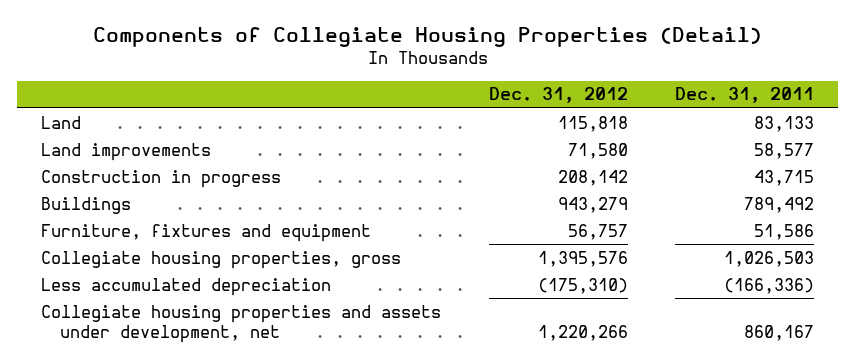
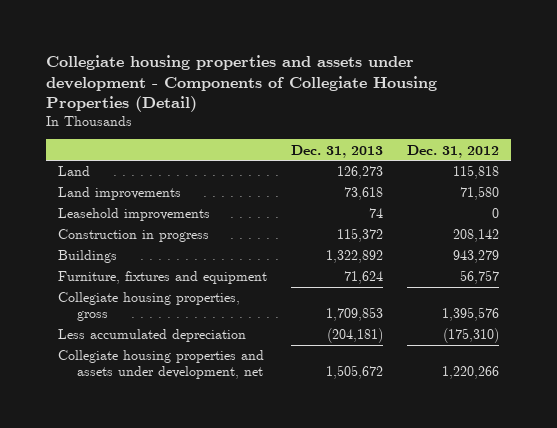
- Components of Collegiate Housing Properties (Detail)
+ Collegiate housing properties and assets under development - Components of Collegiate Housing Properties (Detail)
- | Dec. 31, 2012 | Dec. 31, 2011
+ | Dec. 31, 2013 | Dec. 31, 2012
+ Leasehold improvements | 74 | 0

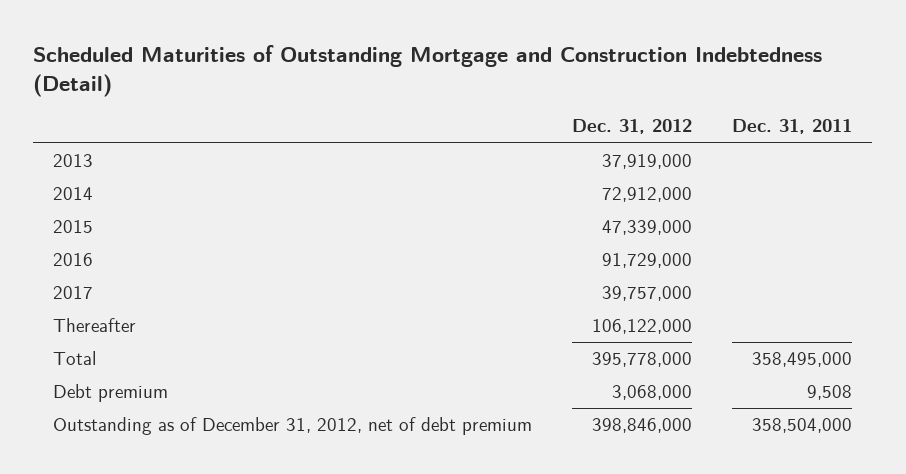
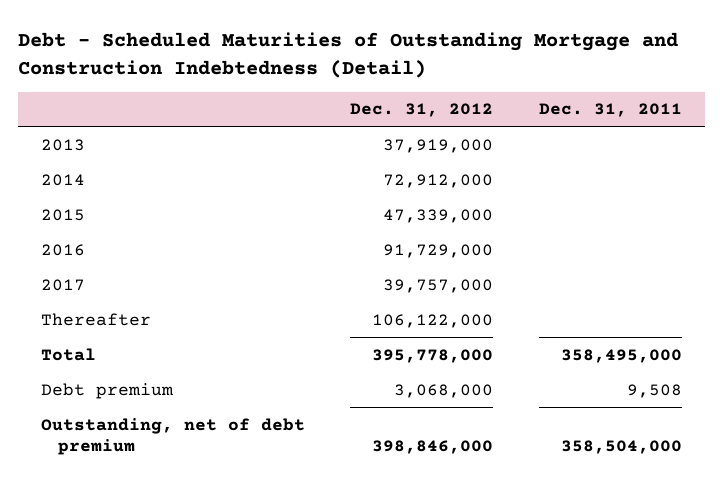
- Scheduled Maturities of Outstanding Mortgage and Construction Indebtedness (Detail)
+ Debt - Scheduled Maturities of Outstanding Mortgage and Construction Indebtedness (Detail)
- Outstanding as of December 31, 2012, net of debt premium | 398,846,000 | 358,504,000
+ Outstanding, net of debt premium | 398,846,000 | 358,504,000

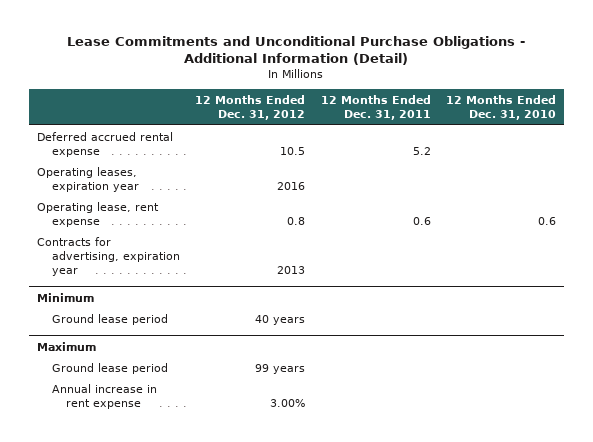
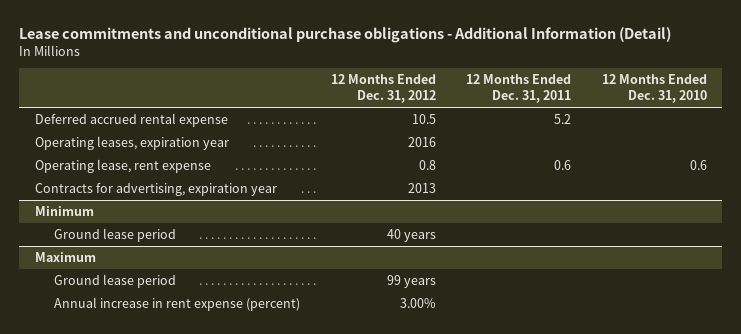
- Lease Commitments and Unconditional Purchase Obligations - Additional Information (Detail)
+ Lease commitments and unconditional purchase obligations - Additional Information (Detail)
@ Maximum
- Annual increase in rent expense | 3.00% | |
+ Annual increase in rent expense (percent) | 3.00% | |

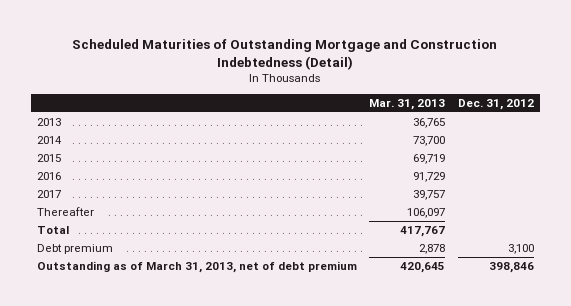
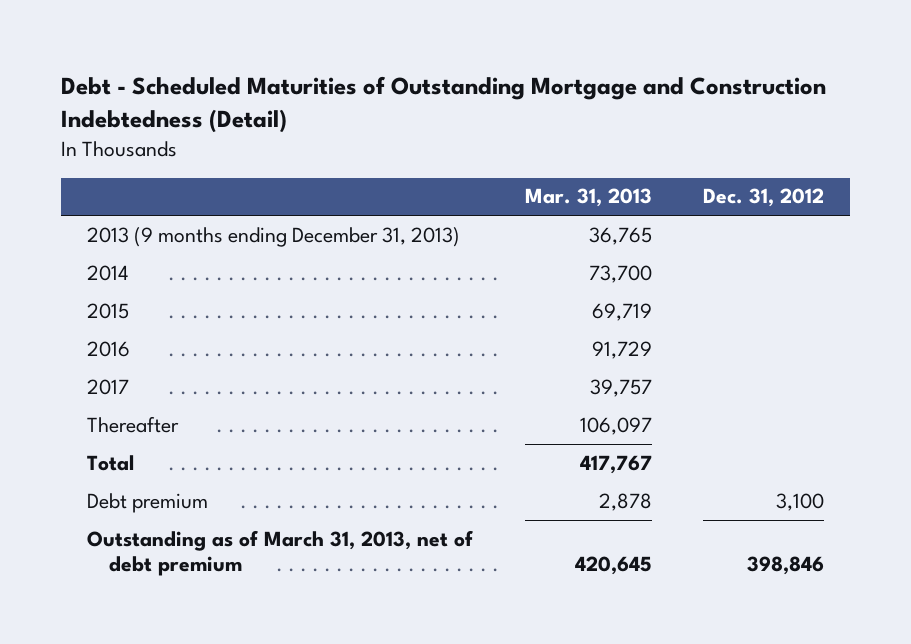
- Scheduled Maturities of Outstanding Mortgage and Construction Indebtedness (Detail)
+ Debt - Scheduled Maturities of Outstanding Mortgage and Construction Indebtedness (Detail)
- 2013 | 36,765 |
+ 2013 (9 months ending December 31, 2013) | 36,765 |

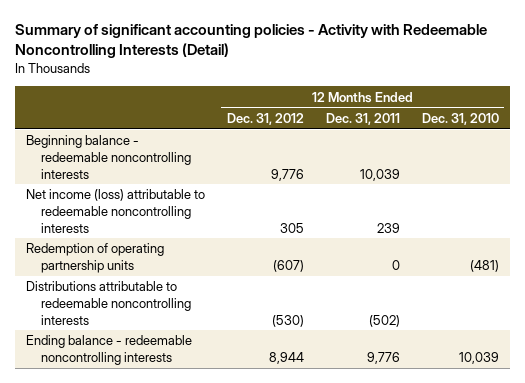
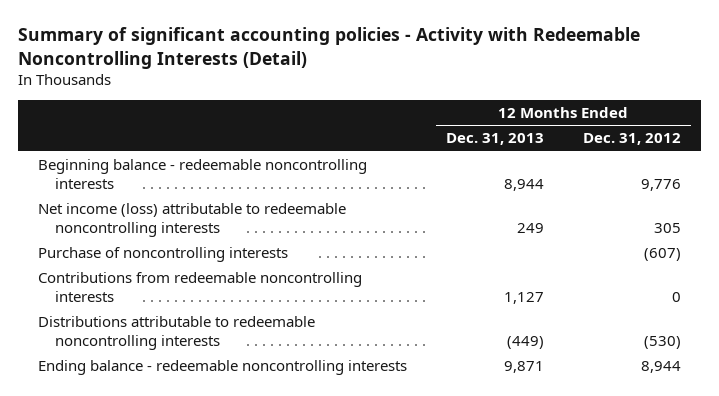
- | 12 Months Ended Dec. 31, 2012 | 12 Months Ended Dec. 31, 2011 | 12 Months Ended Dec. 31, 2010
+ | 12 Months Ended Dec. 31, 2013 | 12 Months Ended Dec. 31, 2012
- Redemption of operating partnership units | (607) | 0 | (481)
+ Purchase of noncontrolling interests | | (607)
+ Contributions from redeemable noncontrolling interests | 1,127 | 0

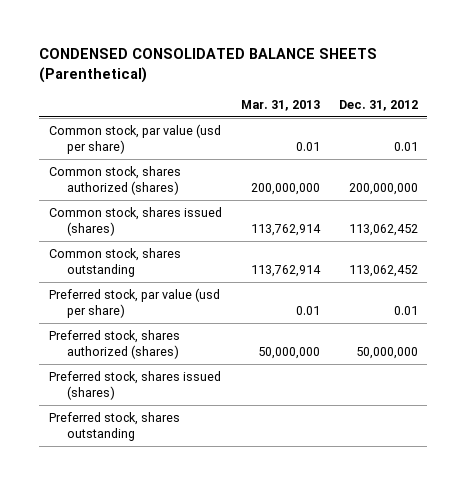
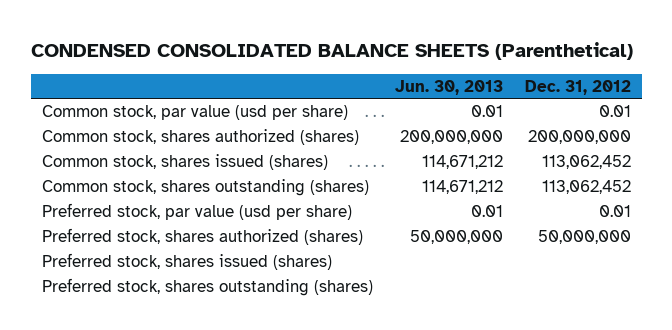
- | Mar. 31, 2013 | Dec. 31, 2012
+ | Jun. 30, 2013 | Dec. 31, 2012
- Common stock, shares outstanding | 113,762,914 | 113,062,452
+ Common stock, shares outstanding (shares) | 114,671,212 | 113,062,452
- Preferred stock, shares outstanding
+ Preferred stock, shares outstanding (shares)

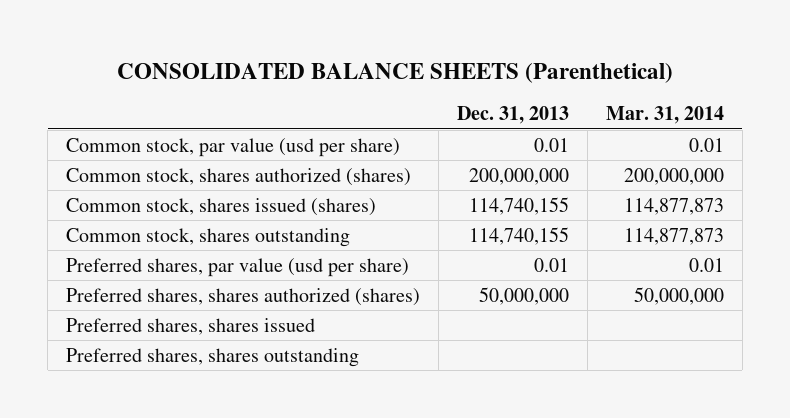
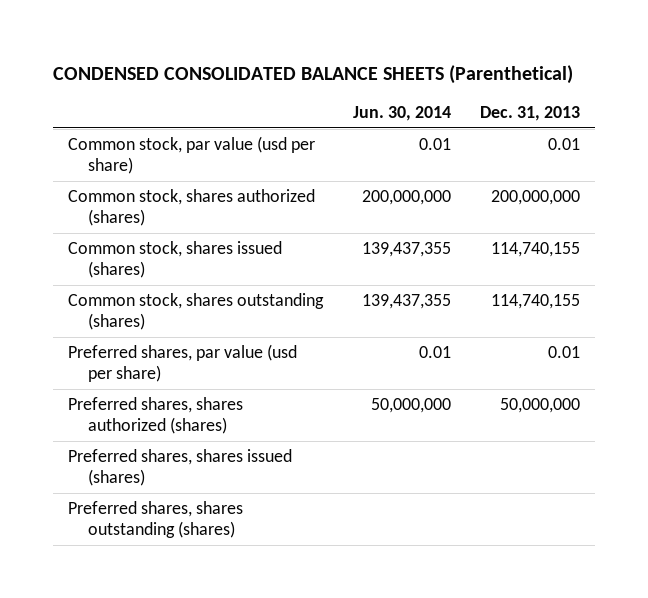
- CONSOLIDATED BALANCE SHEETS (Parenthetical)
+ CONDENSED CONSOLIDATED BALANCE SHEETS (Parenthetical)
- | Dec. 31, 2013 | Mar. 31, 2014
+ | Jun. 30, 2014 | Dec. 31, 2013
- Common stock, shares outstanding | 114,740,155 | 114,877,873
+ Common stock, shares outstanding (shares) | 139,437,355 | 114,740,155
- Preferred shares, shares issued
- Preferred shares, shares outstanding
+ Preferred shares, shares issued (shares)
+ Preferred shares, shares outstanding (shares)

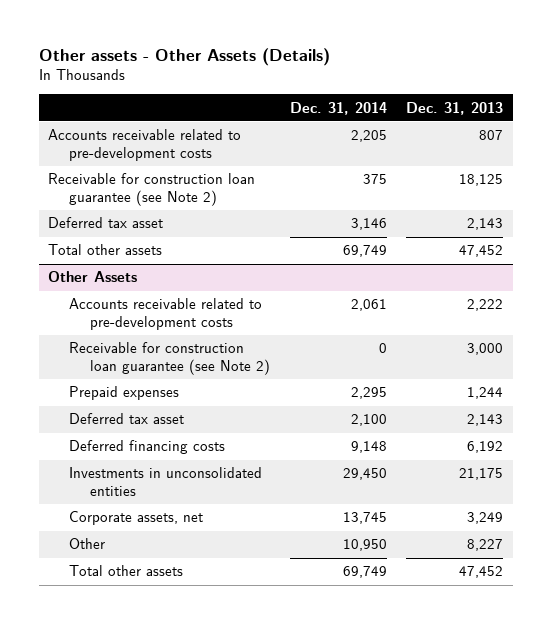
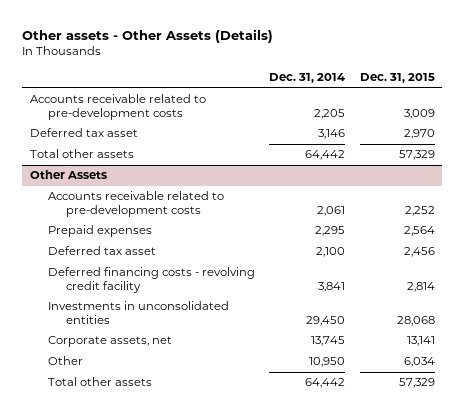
- | Dec. 31, 2014 | Dec. 31, 2013
+ | Dec. 31, 2014 | Dec. 31, 2015
- Receivable for construction loan guarantee (see Note 2) | 375 | 18,125
- Total other assets | 69,749 | 47,452
+ Total other assets | 64,442 | 57,329
@ Other Assets
- Receivable for construction loan guarantee (see Note 2) | 0 | 3,000
- Deferred financing costs | 9,148 | 6,192
+ Deferred financing costs - revolving credit facility | 3,841 | 2,814
- Total other assets | 69,749 | 47,452
+ Total other assets | 64,442 | 57,329

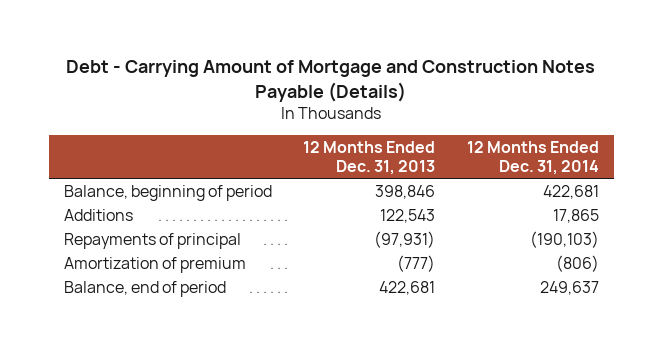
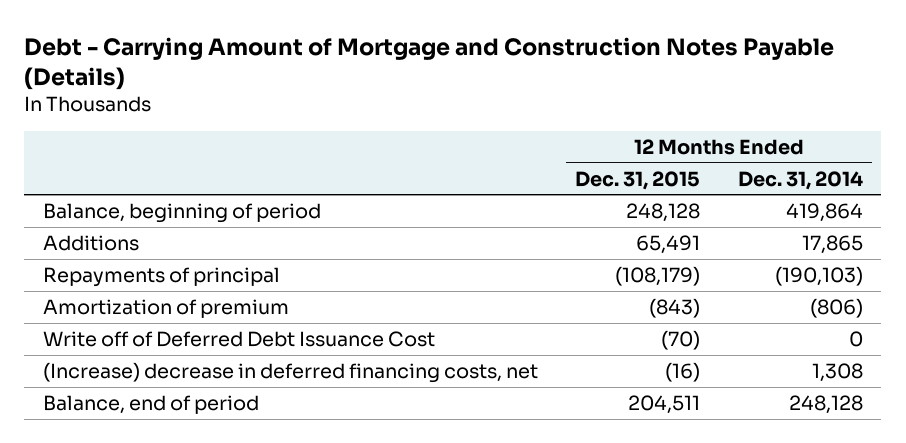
- | 12 Months Ended Dec. 31, 2013 | 12 Months Ended Dec. 31, 2014
+ | 12 Months Ended Dec. 31, 2015 | 12 Months Ended Dec. 31, 2014
- Balance, beginning of period | 398,846 | 422,681
+ Balance, beginning of period | 248,128 | 419,864
- Balance, end of period | 422,681 | 249,637
+ Write off of Deferred Debt Issuance Cost | (70) | 0
+ (Increase) decrease in deferred financing costs, net | (16) | 1,308
+ Balance, end of period | 204,511 | 248,128

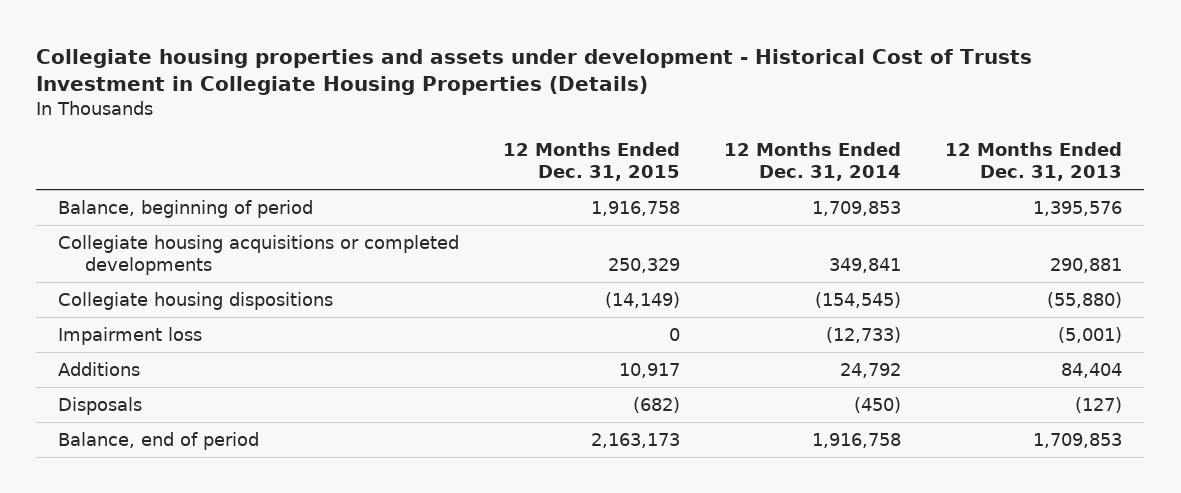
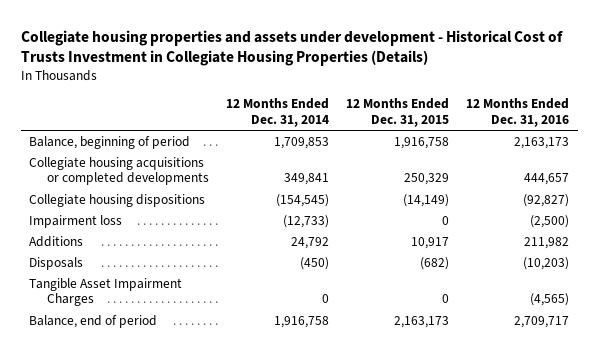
- | 12 Months Ended Dec. 31, 2015 | 12 Months Ended Dec. 31, 2014 | 12 Months Ended Dec. 31, 2013
+ | 12 Months Ended Dec. 31, 2014 | 12 Months Ended Dec. 31, 2015 | 12 Months Ended Dec. 31, 2016
+ Tangible Asset Impairment Charges | 0 | 0 | (4,565)

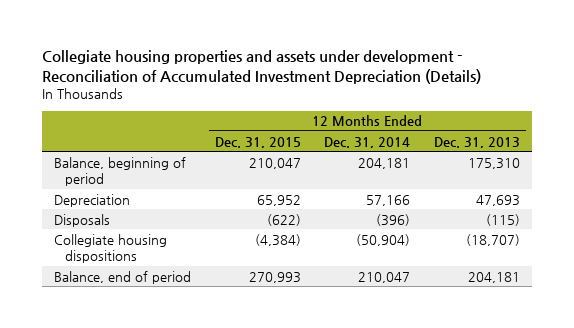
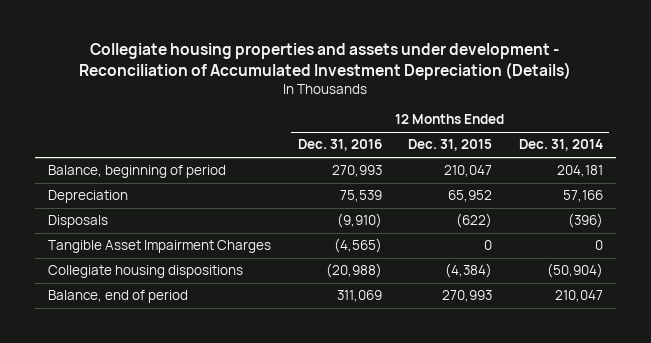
- | 12 Months Ended Dec. 31, 2015 | 12 Months Ended Dec. 31, 2014 | 12 Months Ended Dec. 31, 2013
+ | 12 Months Ended Dec. 31, 2016 | 12 Months Ended Dec. 31, 2015 | 12 Months Ended Dec. 31, 2014
+ Tangible Asset Impairment Charges | (4,565) | 0 | 0

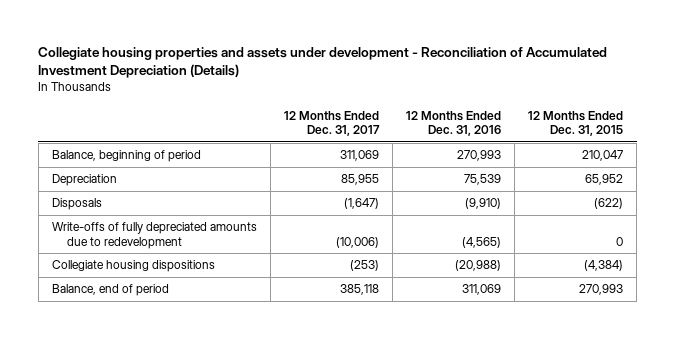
- | 12 Months Ended Dec. 31, 2016 | 12 Months Ended Dec. 31, 2015 | 12 Months Ended Dec. 31, 2014
+ | 12 Months Ended Dec. 31, 2017 | 12 Months Ended Dec. 31, 2016 | 12 Months Ended Dec. 31, 2015
- Tangible Asset Impairment Charges | (4,565) | 0 | 0
+ Write-offs of fully depreciated amounts due to redevelopment | (10,006) | (4,565) | 0

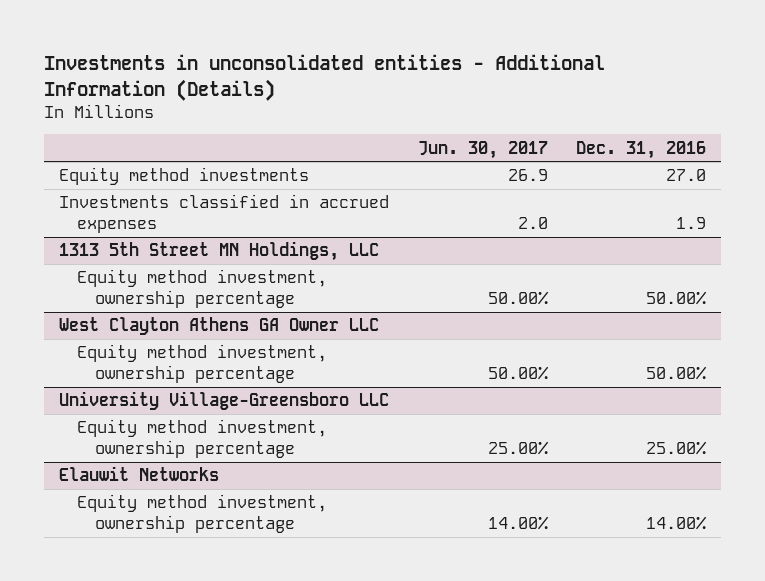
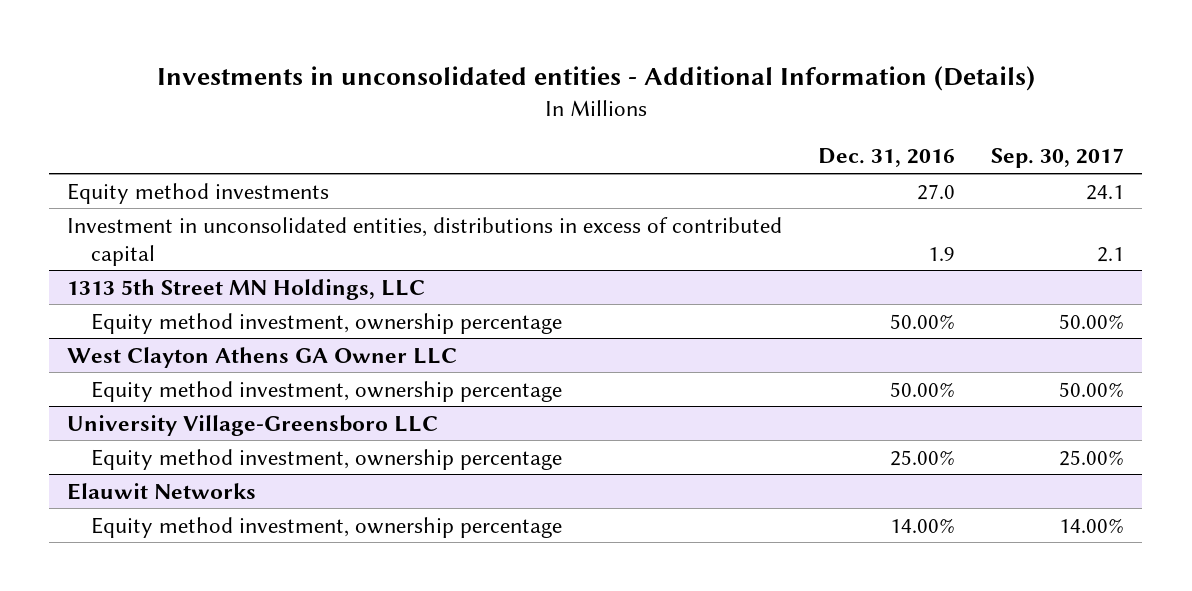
- | Jun. 30, 2017 | Dec. 31, 2016
+ | Dec. 31, 2016 | Sep. 30, 2017
- Investments classified in accrued expenses | 2.0 | 1.9
+ Investment in unconsolidated entities, distributions in excess of contributed capital | 1.9 | 2.1

